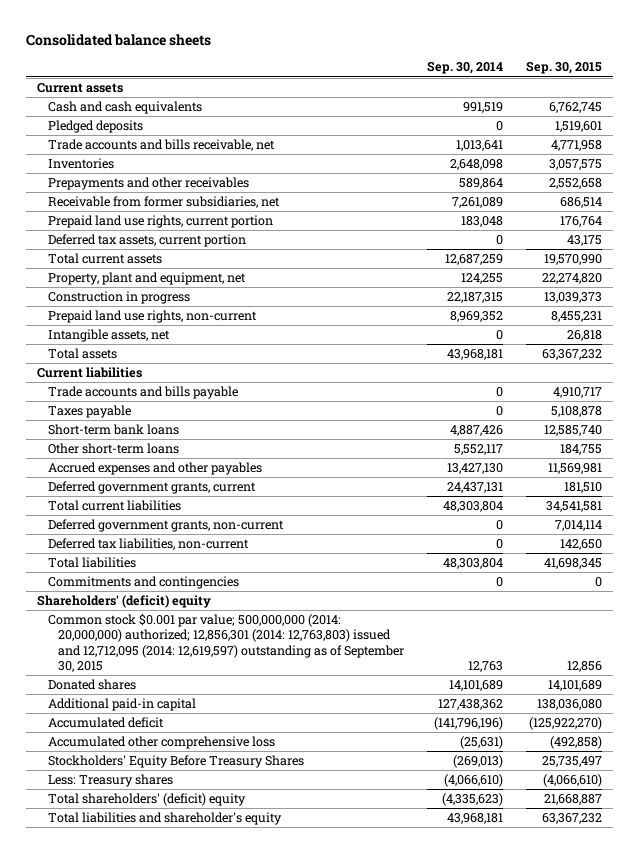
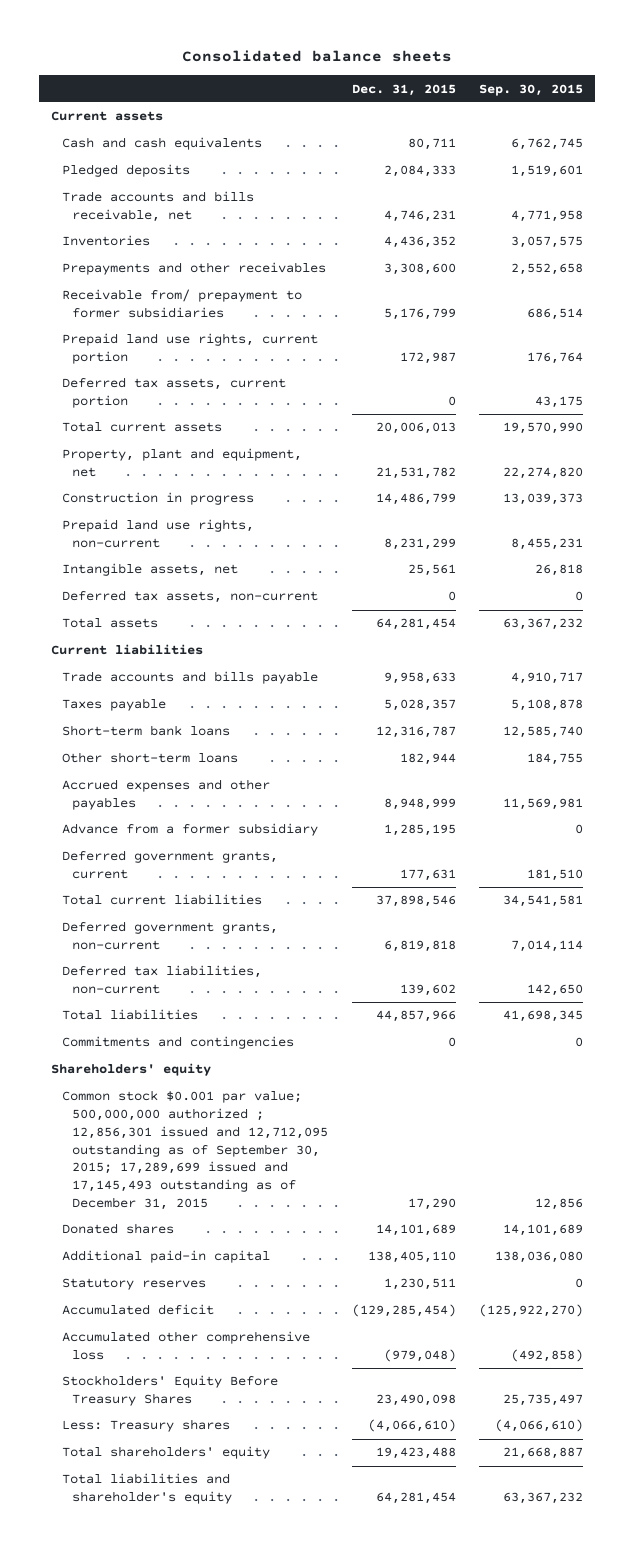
- | Sep. 30, 2014 | Sep. 30, 2015
+ | Dec. 31, 2015 | Sep. 30, 2015
- Receivable from former subsidiaries, net | 7,261,089 | 686,514
+ Receivable from/ prepayment to former subsidiaries | 5,176,799 | 686,514
+ Deferred tax assets, non-current | 0 | 0
+ Advance from a former subsidiary | 1,285,195 | 0
- Shareholders' (deficit) equity
- Common stock $0.001 par value; 500,000,000 (2014: 20,000,000) authorized; 12,856,301 (2014: 12,763,803) issued and 12,712,095 (2014: 12,619,597) outstanding as of September 30, 2015 | 12,763 | 12,856
+ Shareholders' equity
+ Common stock $0.001 par value; 500,000,000 authorized ; 12,856,301 issued and 12,712,095 outstanding as of September 30, 2015; 17,289,699 issued and 17,145,493 outstanding as of December 31, 2015 | 17,290 | 12,856
+ Statutory reserves | 1,230,511 | 0
- Total shareholders' (deficit) equity | (4,335,623) | 21,668,887
+ Total shareholders' equity | 19,423,488 | 21,668,887

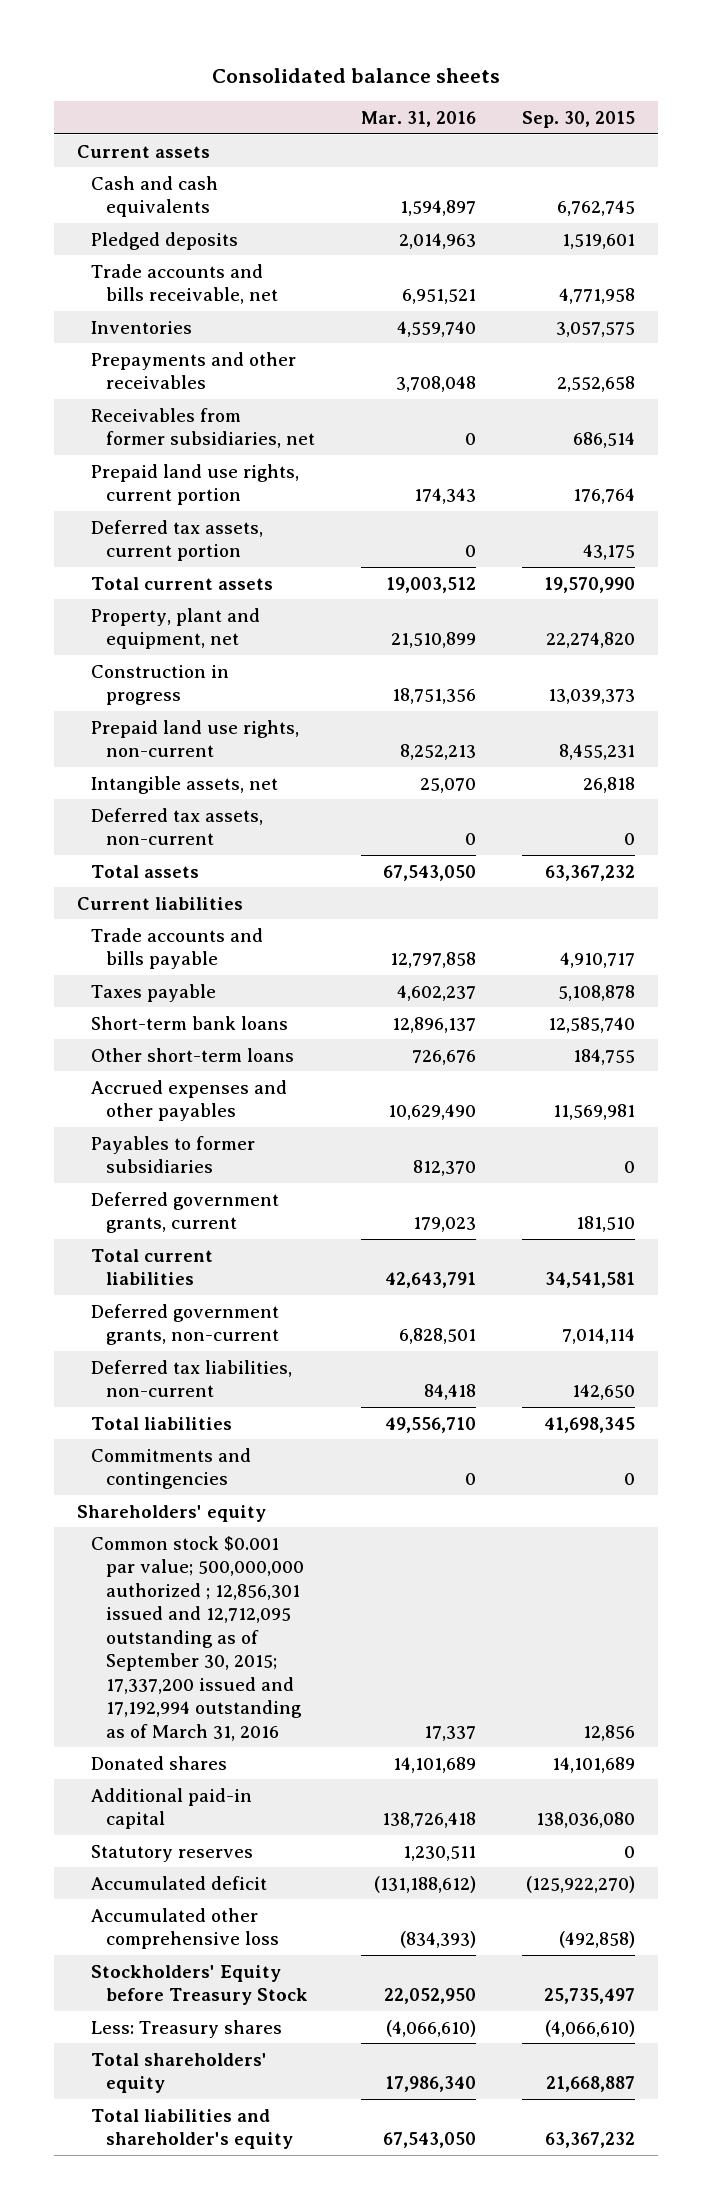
- | Dec. 31, 2015 | Sep. 30, 2015
+ | Mar. 31, 2016 | Sep. 30, 2015
- Receivable from/ prepayment to former subsidiaries | 5,176,799 | 686,514
+ Receivables from former subsidiaries, net | 0 | 686,514
- Advance from a former subsidiary | 1,285,195 | 0
+ Payables to former subsidiaries | 812,370 | 0
- Common stock $0.001 par value; 500,000,000 authorized ; 12,856,301 issued and 12,712,095 outstanding as of September 30, 2015; 17,289,699 issued and 17,145,493 outstanding as of December 31, 2015 | 17,290 | 12,856
+ Common stock $0.001 par value; 500,000,000 authorized ; 12,856,301 issued and 12,712,095 outstanding as of September 30, 2015; 17,337,200 issued and 17,192,994 outstanding as of March 31, 2016 | 17,337 | 12,856
- Stockholders' Equity Before Treasury Shares | 23,490,098 | 25,735,497
+ Stockholders' Equity before Treasury Stock | 22,052,950 | 25,735,497

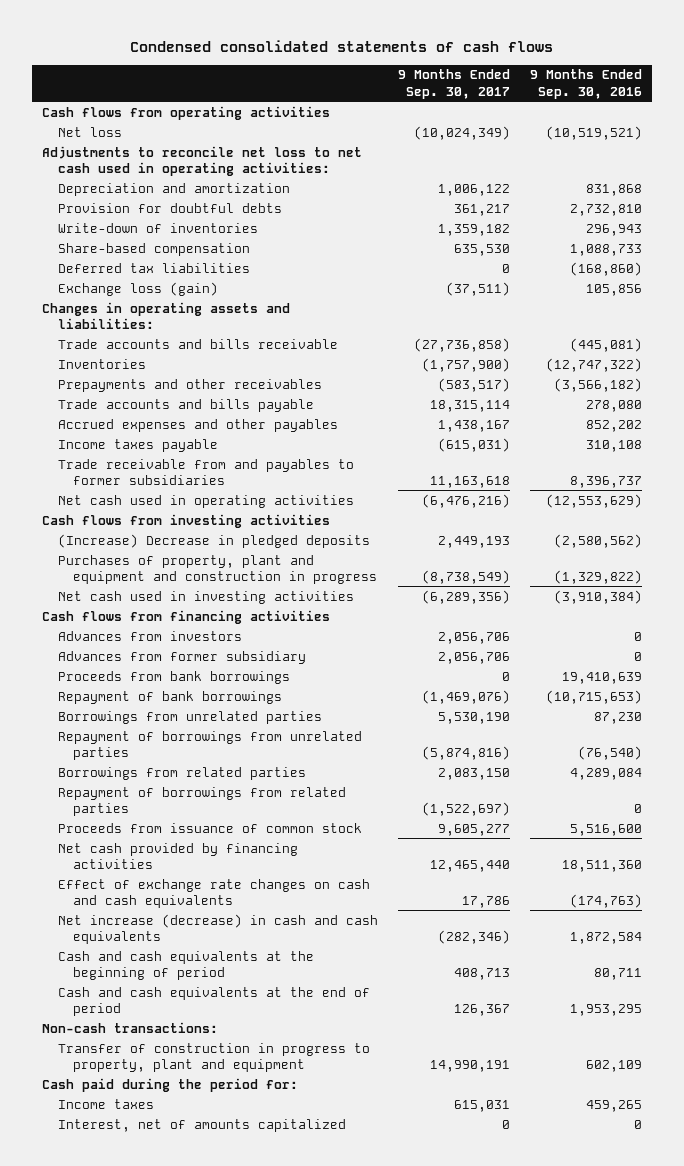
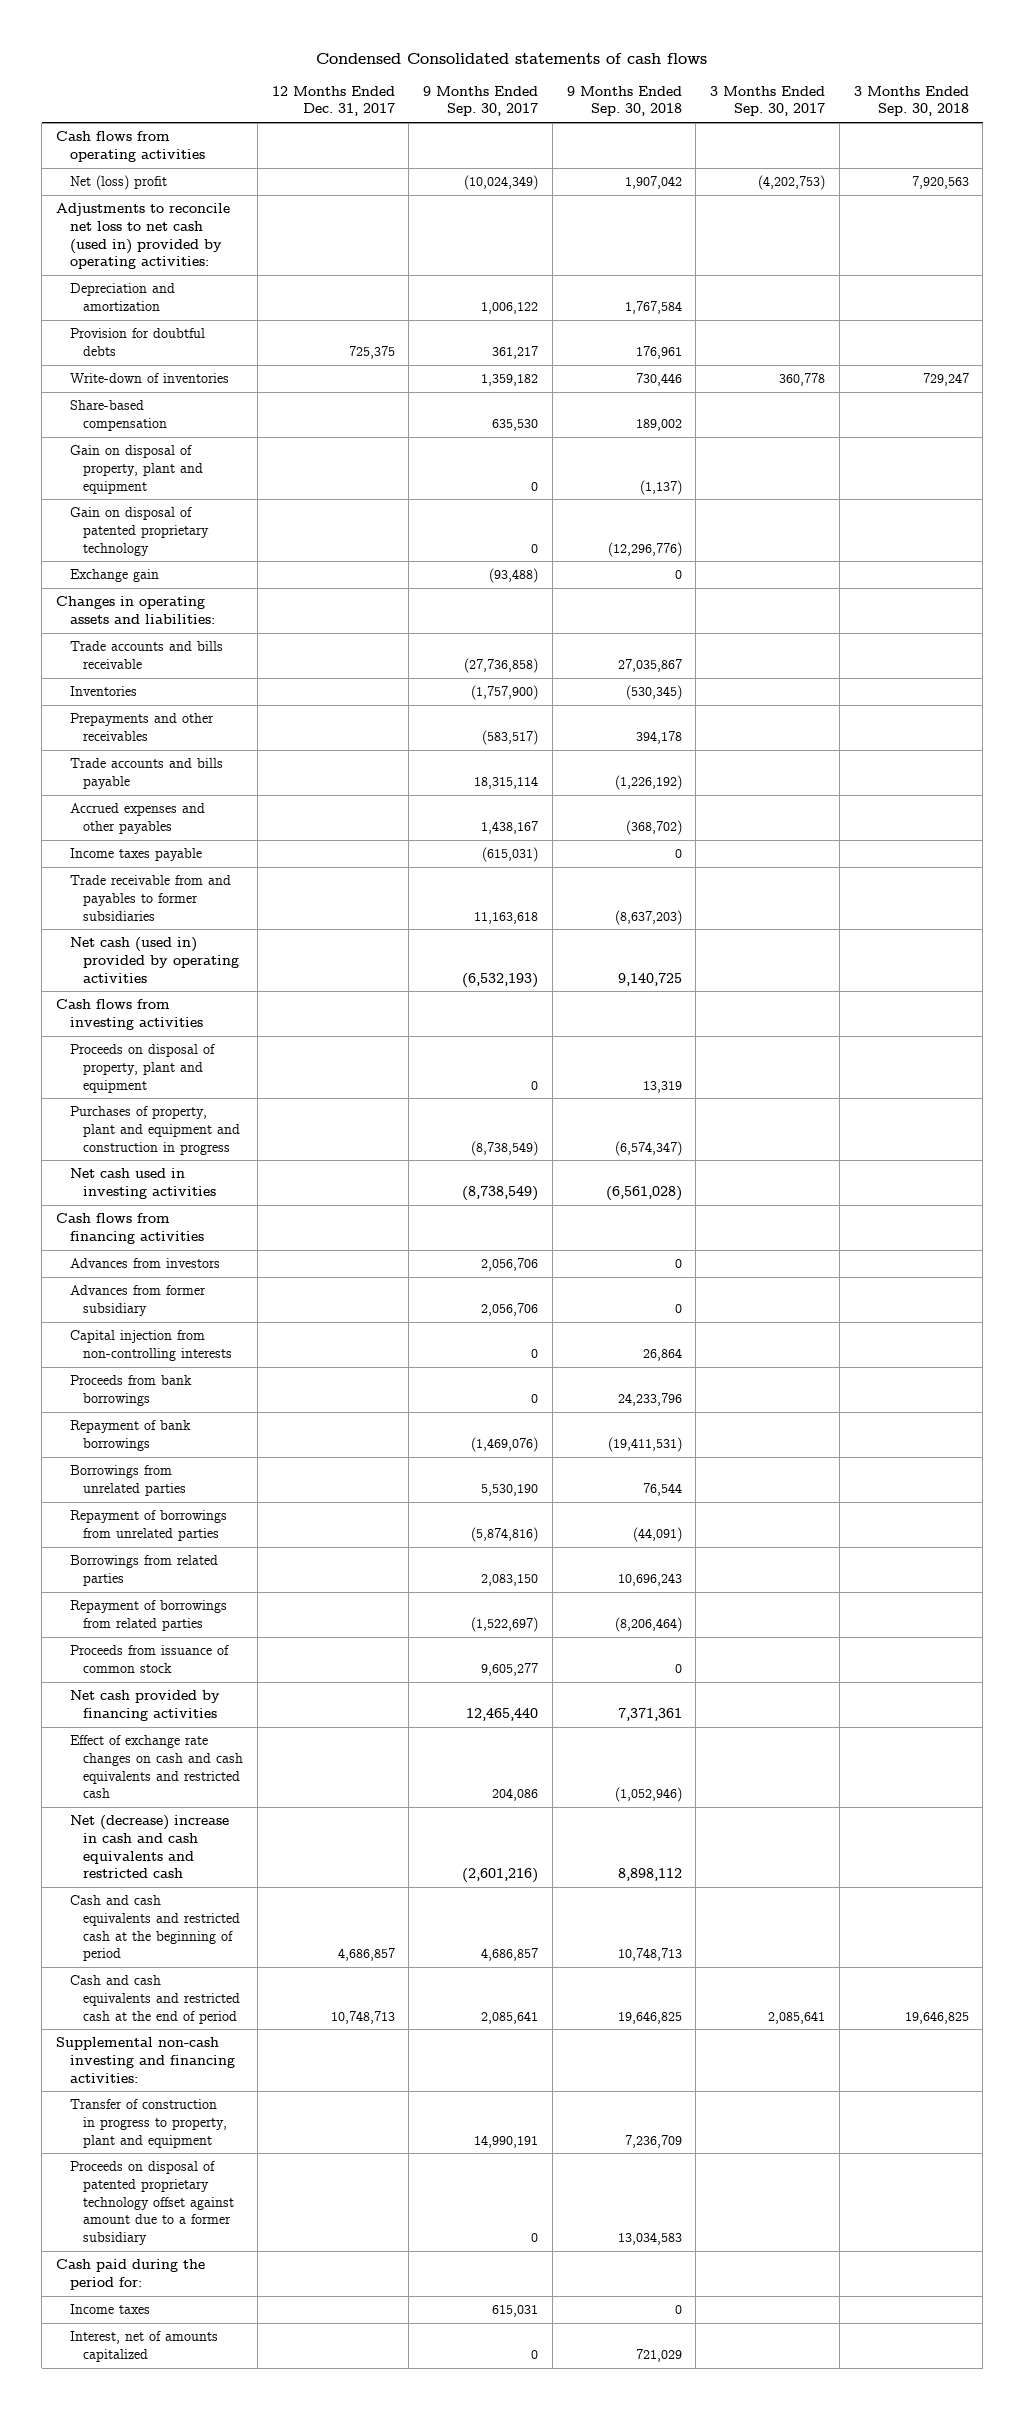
- Condensed consolidated statements of cash flows
+ Condensed Consolidated statements of cash flows
- | 9 Months Ended Sep. 30, 2017 | 9 Months Ended Sep. 30, 2016
+ | 12 Months Ended Dec. 31, 2017 | 9 Months Ended Sep. 30, 2017 | 9 Months Ended Sep. 30, 2018 | 3 Months Ended Sep. 30, 2017 | 3 Months Ended Sep. 30, 2018
- Net loss | (10,024,349) | (10,519,521)
- Adjustments to reconcile net loss to net cash used in operating activities:
+ Net (loss) profit | | (10,024,349) | 1,907,042 | (4,202,753) | 7,920,563
+ Adjustments to reconcile net loss to net cash (used in) provided by operating activities:
- Deferred tax liabilities | 0 | (168,860)
- Exchange loss (gain) | (37,511) | 105,856
+ Gain on disposal of property, plant and equipment | | 0 | (1,137) | |
+ Gain on disposal of patented proprietary technology | | 0 | (12,296,776) | |
+ Exchange gain | | (93,488) | 0 | |
- Net cash used in operating activities | (6,476,216) | (12,553,629)
+ Net cash (used in) provided by operating activities | | (6,532,193) | 9,140,725 | |
- (Increase) Decrease in pledged deposits | 2,449,193 | (2,580,562)
+ Proceeds on disposal of property, plant and equipment | | 0 | 13,319 | |
- Net cash used in investing activities | (6,289,356) | (3,910,384)
+ Net cash used in investing activities | | (8,738,549) | (6,561,028) | |
+ Capital injection from non-controlling interests | | 0 | 26,864 | |
- Effect of exchange rate changes on cash and cash equivalents | 17,786 | (174,763)
- Net increase (decrease) in cash and cash equivalents | (282,346) | 1,872,584
- Cash and cash equivalents at the beginning of period | 408,713 | 80,711
- Cash and cash equivalents at the end of period | 126,367 | 1,953,295
- Non-cash transactions:
+ Effect of exchange rate changes on cash and cash equivalents and restricted cash | | 204,086 | (1,052,946) | |
+ Net (decrease) increase in cash and cash equivalents and restricted cash | | (2,601,216) | 8,898,112 | |
+ Cash and cash equivalents and restricted cash at the beginning of period | 4,686,857 | 4,686,857 | 10,748,713 | |
+ Cash and cash equivalents and restricted cash at the end of period | 10,748,713 | 2,085,641 | 19,646,825 | 2,085,641 | 19,646,825
+ Supplemental non-cash investing and financing activities:
+ Proceeds on disposal of patented proprietary technology offset against amount due to a former subsidiary | | 0 | 13,034,583 | |

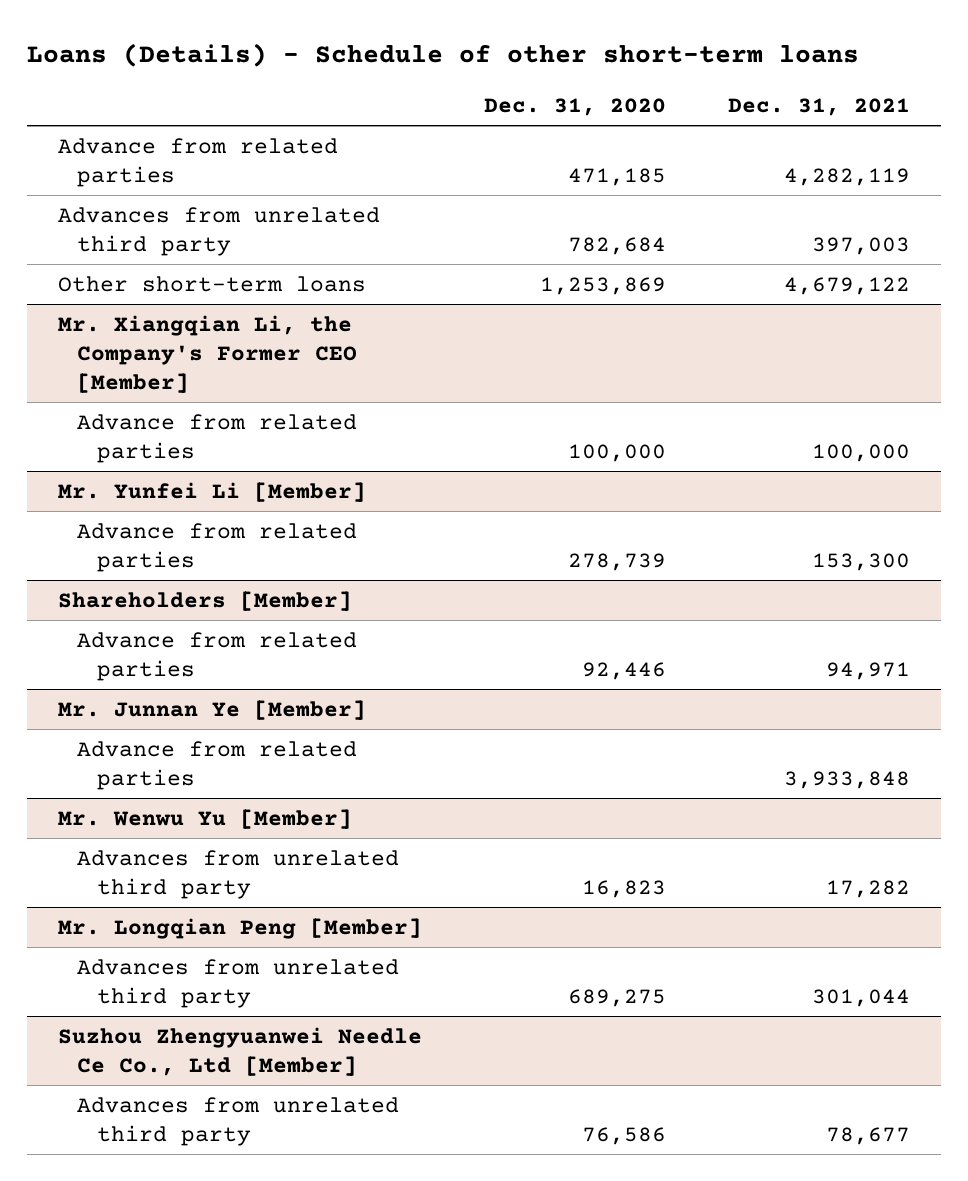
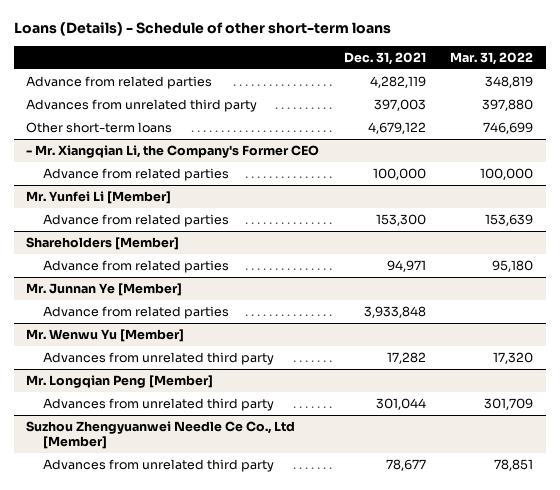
- | Dec. 31, 2020 | Dec. 31, 2021
+ | Dec. 31, 2021 | Mar. 31, 2022
- Mr. Xiangqian Li, the Company's Former CEO [Member]
+ - Mr. Xiangqian Li, the Company's Former CEO

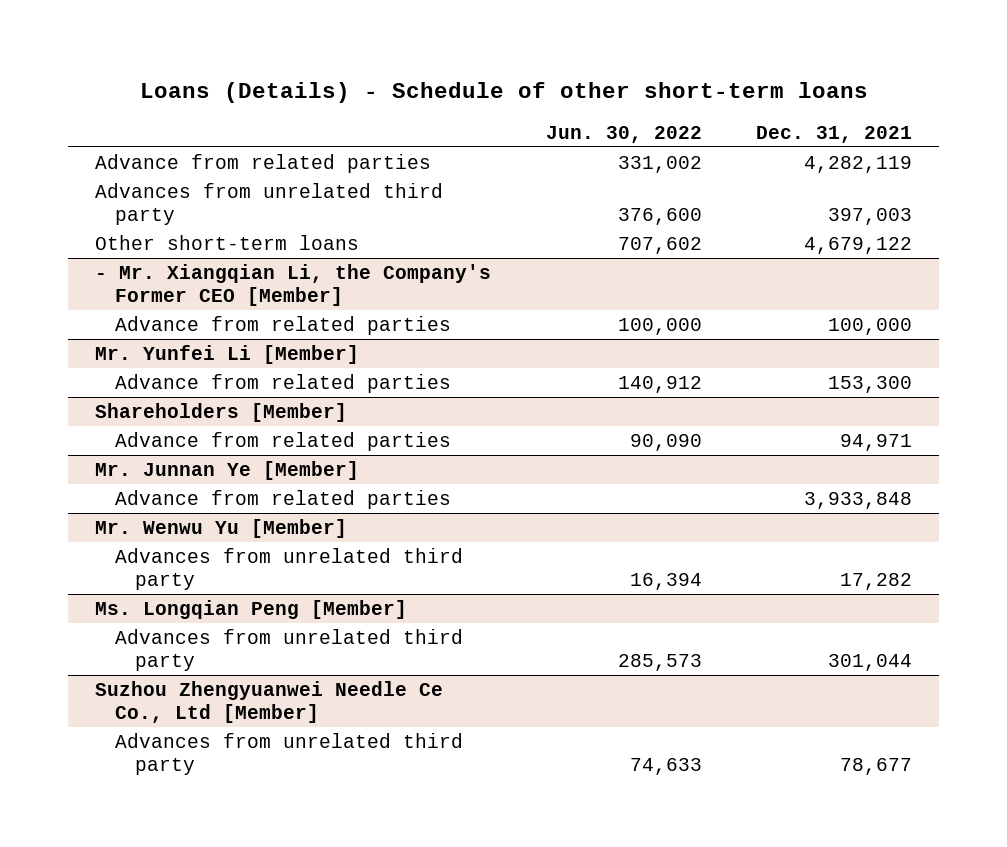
- | Dec. 31, 2021 | Mar. 31, 2022
+ | Jun. 30, 2022 | Dec. 31, 2021
- - Mr. Xiangqian Li, the Company's Former CEO
+ - Mr. Xiangqian Li, the Company's Former CEO [Member]
- Mr. Longqian Peng [Member]
+ Ms. Longqian Peng [Member]

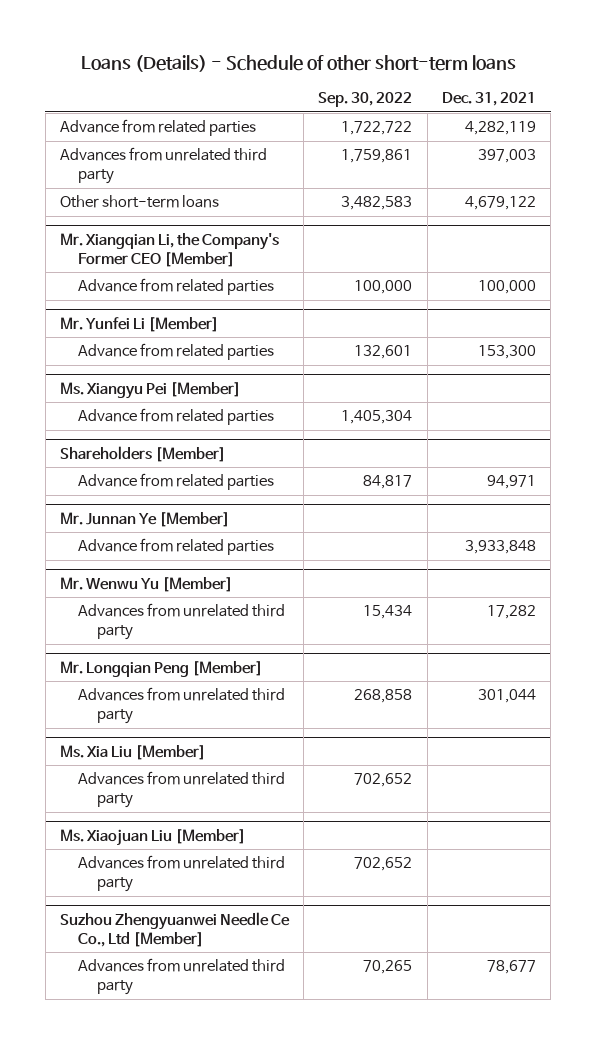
- | Jun. 30, 2022 | Dec. 31, 2021
+ | Sep. 30, 2022 | Dec. 31, 2021
- - Mr. Xiangqian Li, the Company's Former CEO [Member]
+ Mr. Xiangqian Li, the Company's Former CEO [Member]
+ Ms. Xiangyu Pei [Member]
+ Advance from related parties | 1,405,304 |
- Ms. Longqian Peng [Member]
+ Mr. Longqian Peng [Member]
+ Ms. Xia Liu [Member]
+ Advances from unrelated third party | 702,652 |
+ Ms. Xiaojuan Liu [Member]
+ Advances from unrelated third party | 702,652 |

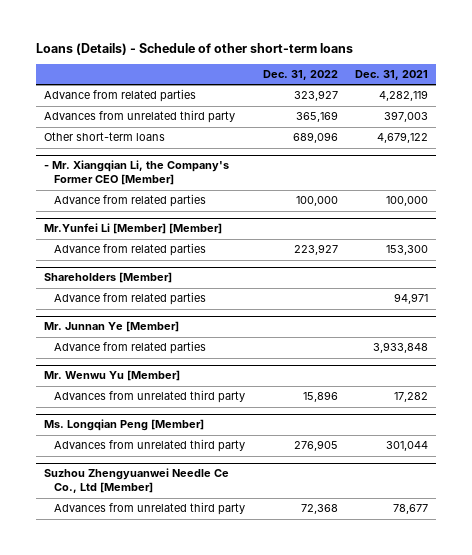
- | Sep. 30, 2022 | Dec. 31, 2021
+ | Dec. 31, 2022 | Dec. 31, 2021
- Mr. Xiangqian Li, the Company's Former CEO [Member]
+ - Mr. Xiangqian Li, the Company's Former CEO [Member]
- Mr. Yunfei Li [Member]
+ Mr.Yunfei Li [Member] [Member]
- Ms. Xiangyu Pei [Member]
- Advance from related parties | 1,405,304 |
- Mr. Longqian Peng [Member]
+ Ms. Longqian Peng [Member]
- Ms. Xia Liu [Member]
- Advances from unrelated third party | 702,652 |
- Ms. Xiaojuan Liu [Member]
- Advances from unrelated third party | 702,652 |

